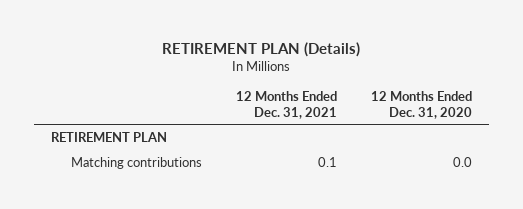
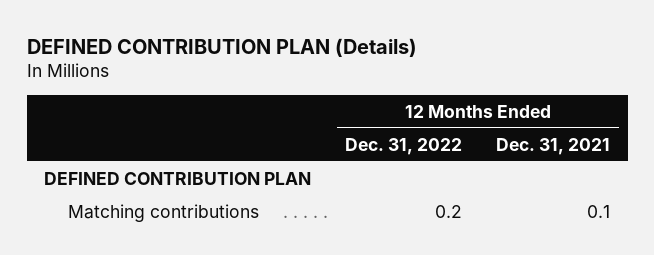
- RETIREMENT PLAN (Details)
+ DEFINED CONTRIBUTION PLAN (Details)
- | 12 Months Ended Dec. 31, 2021 | 12 Months Ended Dec. 31, 2020
+ | 12 Months Ended Dec. 31, 2022 | 12 Months Ended Dec. 31, 2021
- RETIREMENT PLAN
+ DEFINED CONTRIBUTION PLAN

